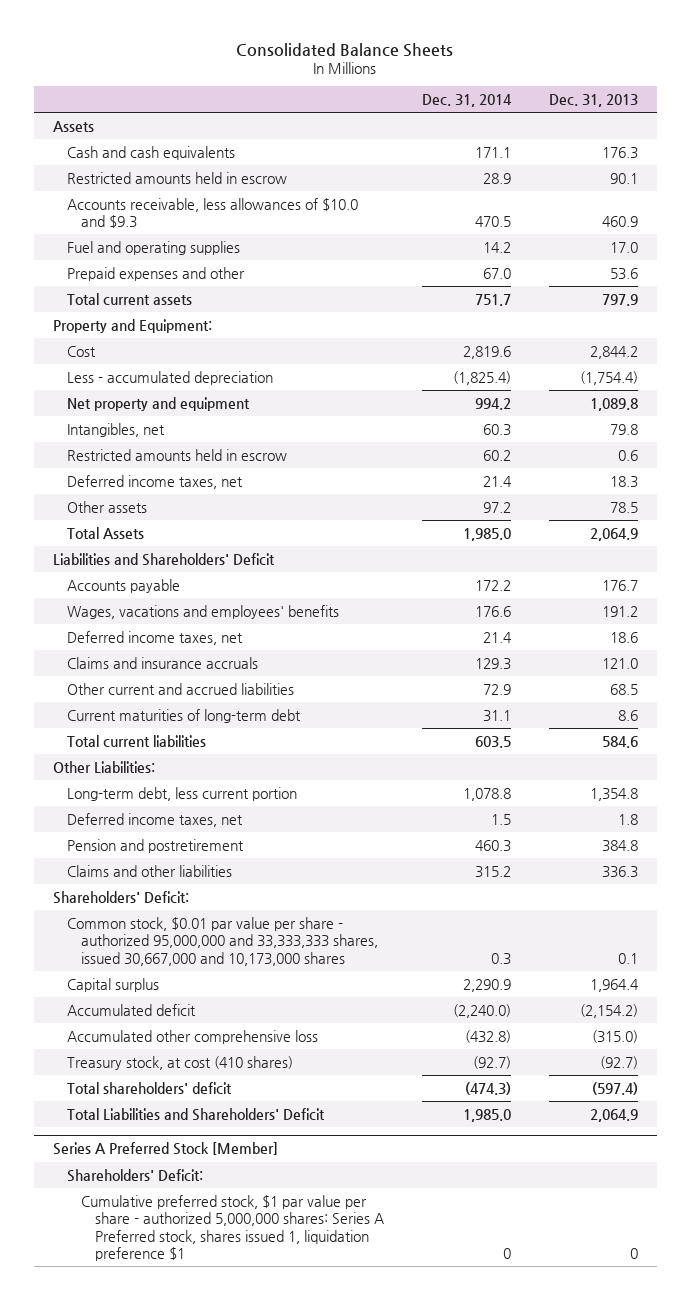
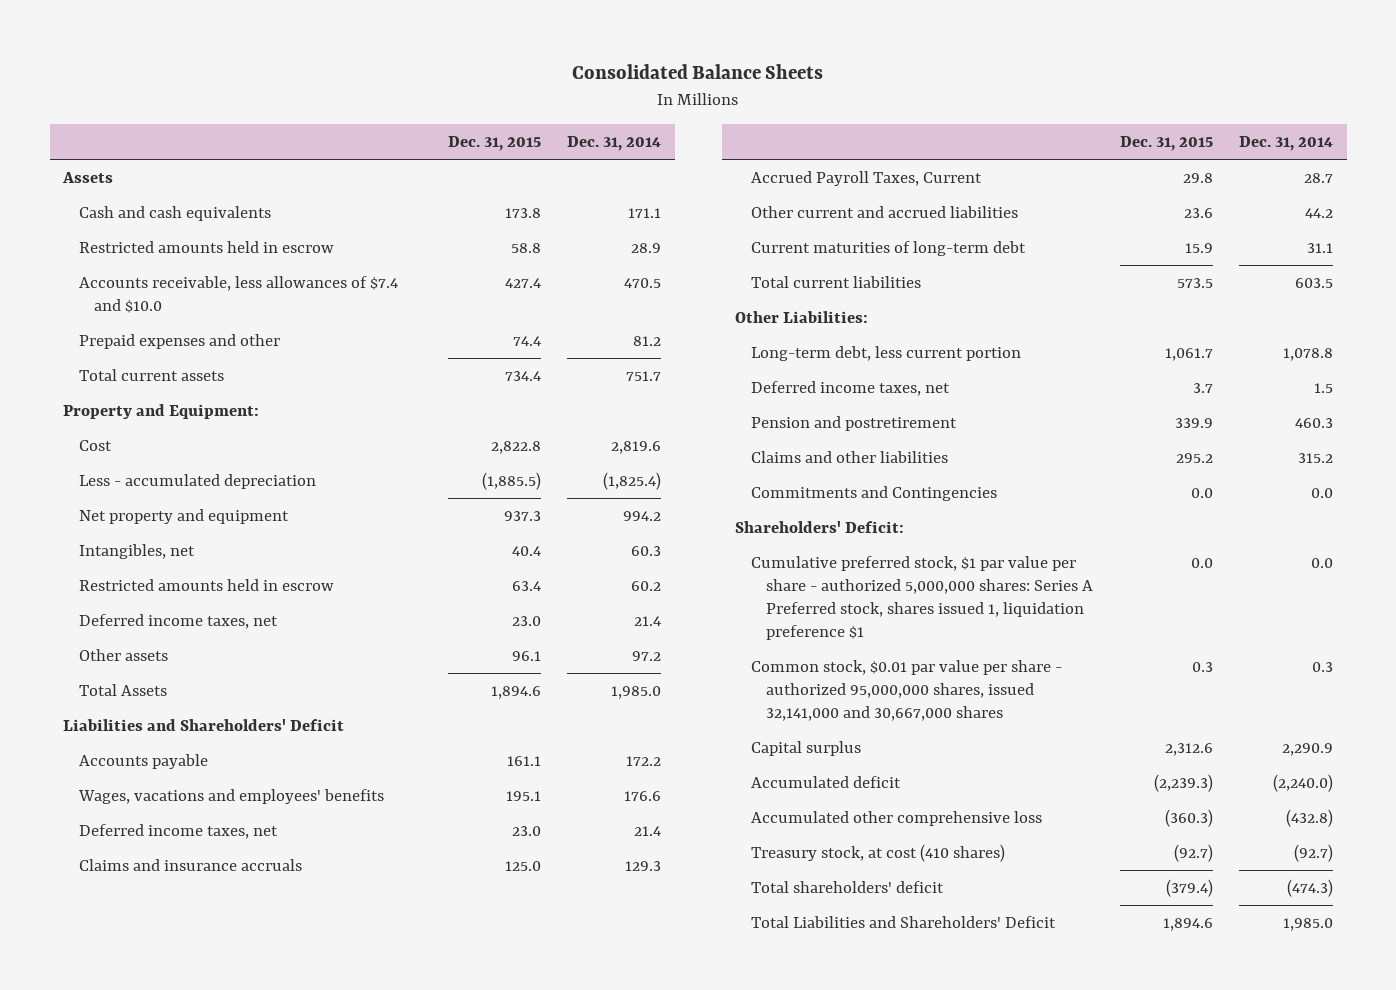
- | Dec. 31, 2014 | Dec. 31, 2013
+ | Dec. 31, 2015 | Dec. 31, 2014
- Accounts receivable, less allowances of $10.0 and $9.3 | 470.5 | 460.9
- Fuel and operating supplies | 14.2 | 17.0
- Prepaid expenses and other | 67.0 | 53.6
+ Accounts receivable, less allowances of $7.4 and $10.0 | 427.4 | 470.5
+ Prepaid expenses and other | 74.4 | 81.2
- Other current and accrued liabilities | 72.9 | 68.5
+ Accrued Payroll Taxes, Current | 29.8 | 28.7
+ Other current and accrued liabilities | 23.6 | 44.2
+ Commitments and Contingencies | 0.0 | 0.0
- Common stock, $0.01 par value per share - authorized 95,000,000 and 33,333,333 shares, issued 30,667,000 and 10,173,000 shares | 0.3 | 0.1
+ Cumulative preferred stock, $1 par value per share - authorized 5,000,000 shares: Series A Preferred stock, shares issued 1, liquidation preference $1 | 0.0 | 0.0
+ Common stock, $0.01 par value per share - authorized 95,000,000 shares, issued 32,141,000 and 30,667,000 shares | 0.3 | 0.3
- Series A Preferred Stock [Member]
- Shareholders' Deficit:
- Cumulative preferred stock, $1 par value per share - authorized 5,000,000 shares: Series A Preferred stock, shares issued 1, liquidation preference $1 | 0 | 0

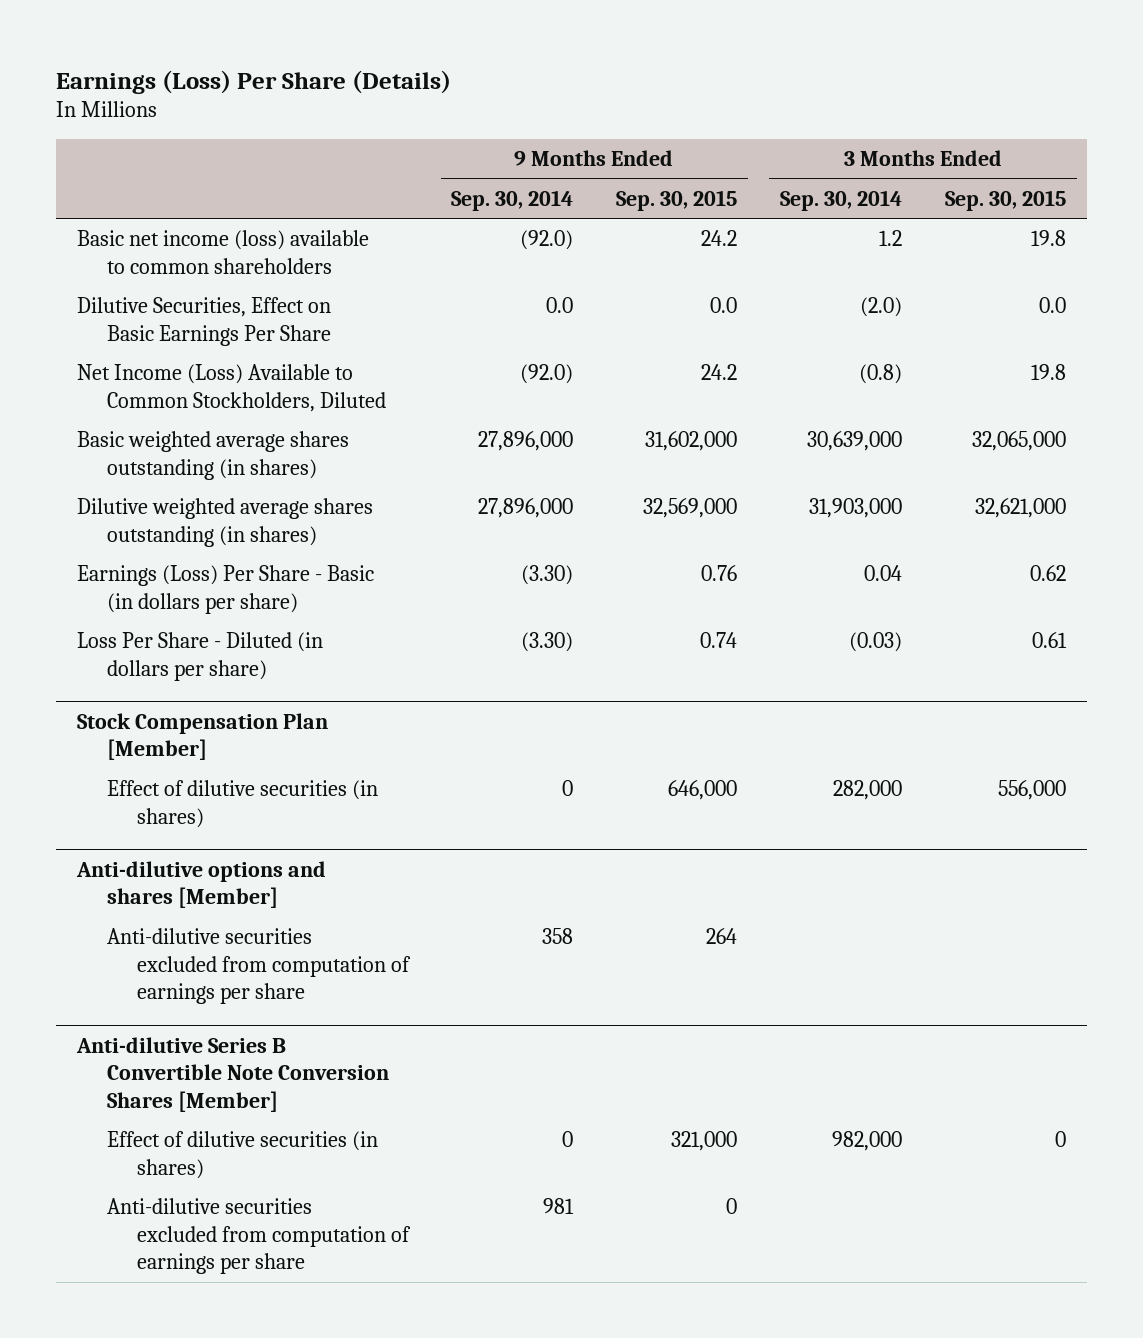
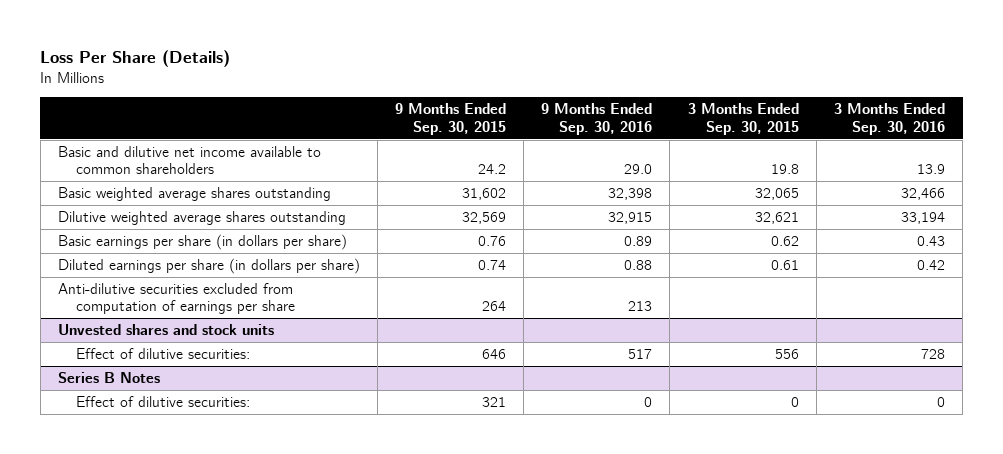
- Earnings (Loss) Per Share (Details)
+ Loss Per Share (Details)
- | 9 Months Ended Sep. 30, 2014 | 9 Months Ended Sep. 30, 2015 | 3 Months Ended Sep. 30, 2014 | 3 Months Ended Sep. 30, 2015
+ | 9 Months Ended Sep. 30, 2015 | 9 Months Ended Sep. 30, 2016 | 3 Months Ended Sep. 30, 2015 | 3 Months Ended Sep. 30, 2016
- Basic net income (loss) available to common shareholders | (92.0) | 24.2 | 1.2 | 19.8
- Dilutive Securities, Effect on Basic Earnings Per Share | 0.0 | 0.0 | (2.0) | 0.0
- Net Income (Loss) Available to Common Stockholders, Diluted | (92.0) | 24.2 | (0.8) | 19.8
- Basic weighted average shares outstanding (in shares) | 27,896,000 | 31,602,000 | 30,639,000 | 32,065,000
- Dilutive weighted average shares outstanding (in shares) | 27,896,000 | 32,569,000 | 31,903,000 | 32,621,000
- Earnings (Loss) Per Share - Basic (in dollars per share) | (3.30) | 0.76 | 0.04 | 0.62
- Loss Per Share - Diluted (in dollars per share) | (3.30) | 0.74 | (0.03) | 0.61
- Stock Compensation Plan [Member]
- Effect of dilutive securities (in shares) | 0 | 646,000 | 282,000 | 556,000
- Anti-dilutive options and shares [Member]
+ Basic and dilutive net income available to common shareholders | 24.2 | 29.0 | 19.8 | 13.9
+ Basic weighted average shares outstanding | 31,602 | 32,398 | 32,065 | 32,466
+ Dilutive weighted average shares outstanding | 32,569 | 32,915 | 32,621 | 33,194
+ Basic earnings per share (in dollars per share) | 0.76 | 0.89 | 0.62 | 0.43
+ Diluted earnings per share (in dollars per share) | 0.74 | 0.88 | 0.61 | 0.42
- Anti-dilutive Series B Convertible Note Conversion Shares [Member]
- Effect of dilutive securities (in shares) | 0 | 321,000 | 982,000 | 0
- Anti-dilutive securities excluded from computation of earnings per share | 981 | 0 | |
+ Unvested shares and stock units
+ Effect of dilutive securities: | 646 | 517 | 556 | 728
+ Series B Notes
+ Effect of dilutive securities: | 321 | 0 | 0 | 0

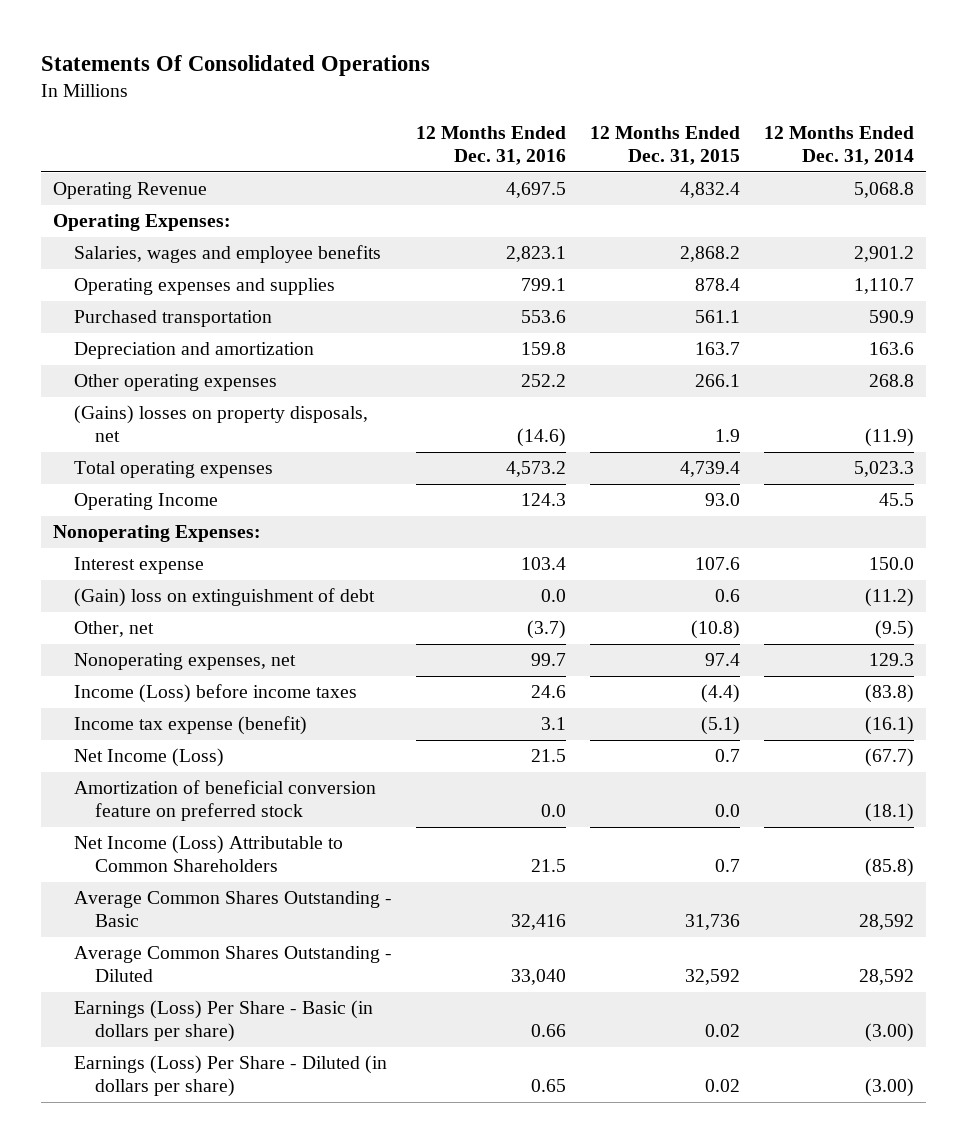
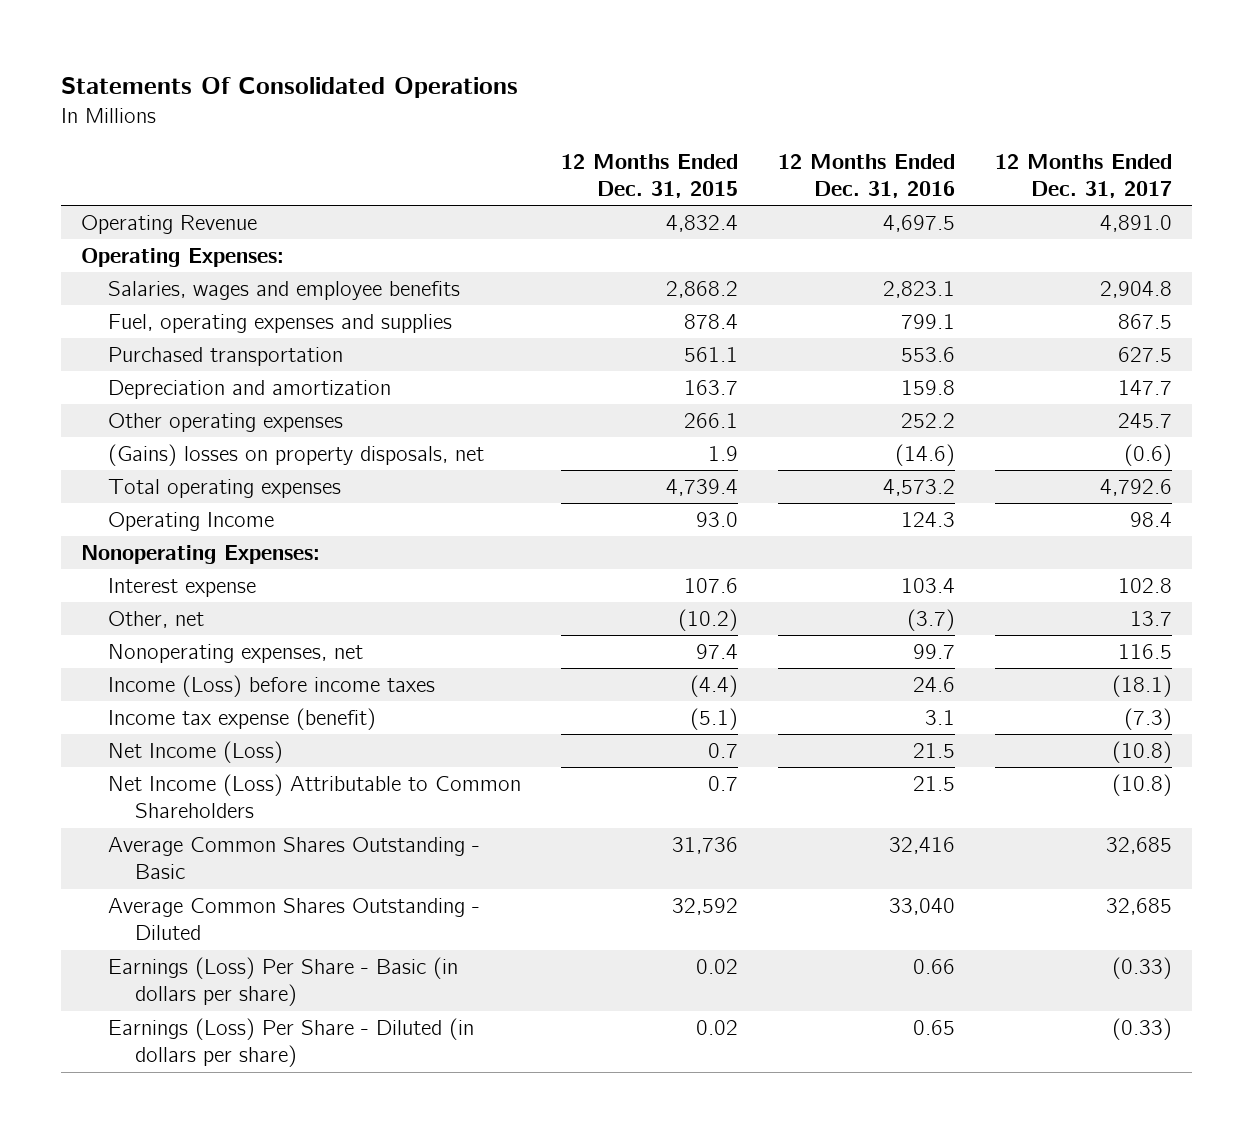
- | 12 Months Ended Dec. 31, 2016 | 12 Months Ended Dec. 31, 2015 | 12 Months Ended Dec. 31, 2014
+ | 12 Months Ended Dec. 31, 2015 | 12 Months Ended Dec. 31, 2016 | 12 Months Ended Dec. 31, 2017
- Operating expenses and supplies | 799.1 | 878.4 | 1,110.7
+ Fuel, operating expenses and supplies | 878.4 | 799.1 | 867.5
- (Gain) loss on extinguishment of debt | 0.0 | 0.6 | (11.2)
- Other, net | (3.7) | (10.8) | (9.5)
+ Other, net | (10.2) | (3.7) | 13.7
- Amortization of beneficial conversion feature on preferred stock | 0.0 | 0.0 | (18.1)

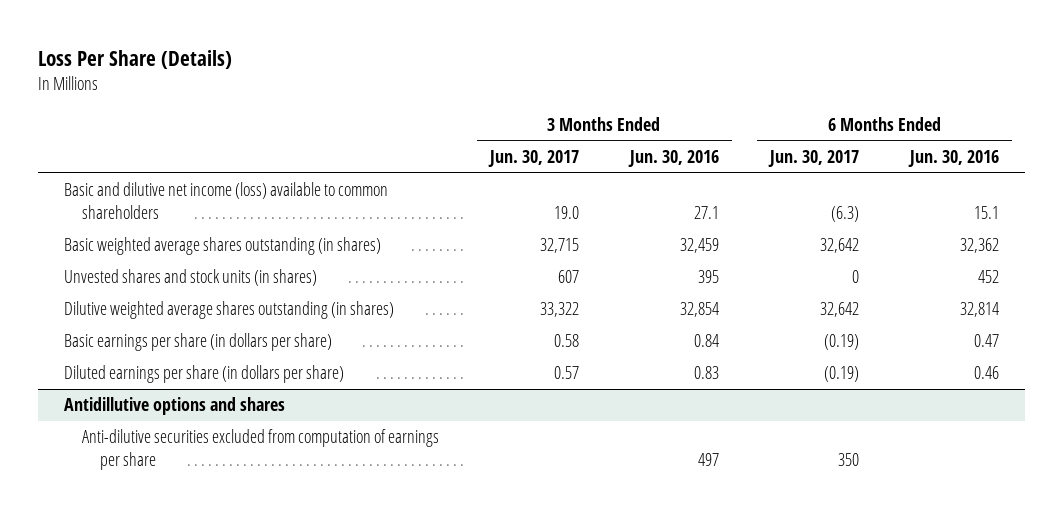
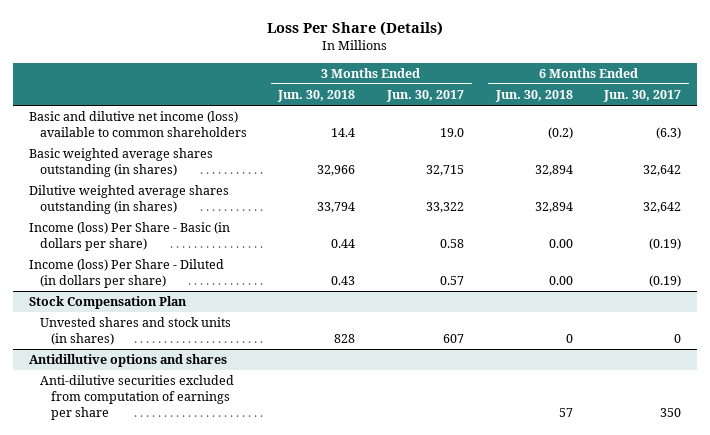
- | 3 Months Ended Jun. 30, 2017 | 3 Months Ended Jun. 30, 2016 | 6 Months Ended Jun. 30, 2017 | 6 Months Ended Jun. 30, 2016
+ | 3 Months Ended Jun. 30, 2018 | 3 Months Ended Jun. 30, 2017 | 6 Months Ended Jun. 30, 2018 | 6 Months Ended Jun. 30, 2017
- Unvested shares and stock units (in shares) | 607 | 395 | 0 | 452
- Basic earnings per share (in dollars per share) | 0.58 | 0.84 | (0.19) | 0.47
- Diluted earnings per share (in dollars per share) | 0.57 | 0.83 | (0.19) | 0.46
+ Income (loss) Per Share - Basic (in dollars per share) | 0.44 | 0.58 | 0.00 | (0.19)
+ Income (loss) Per Share - Diluted (in dollars per share) | 0.43 | 0.57 | 0.00 | (0.19)
+ Stock Compensation Plan
+ Unvested shares and stock units (in shares) | 828 | 607 | 0 | 0

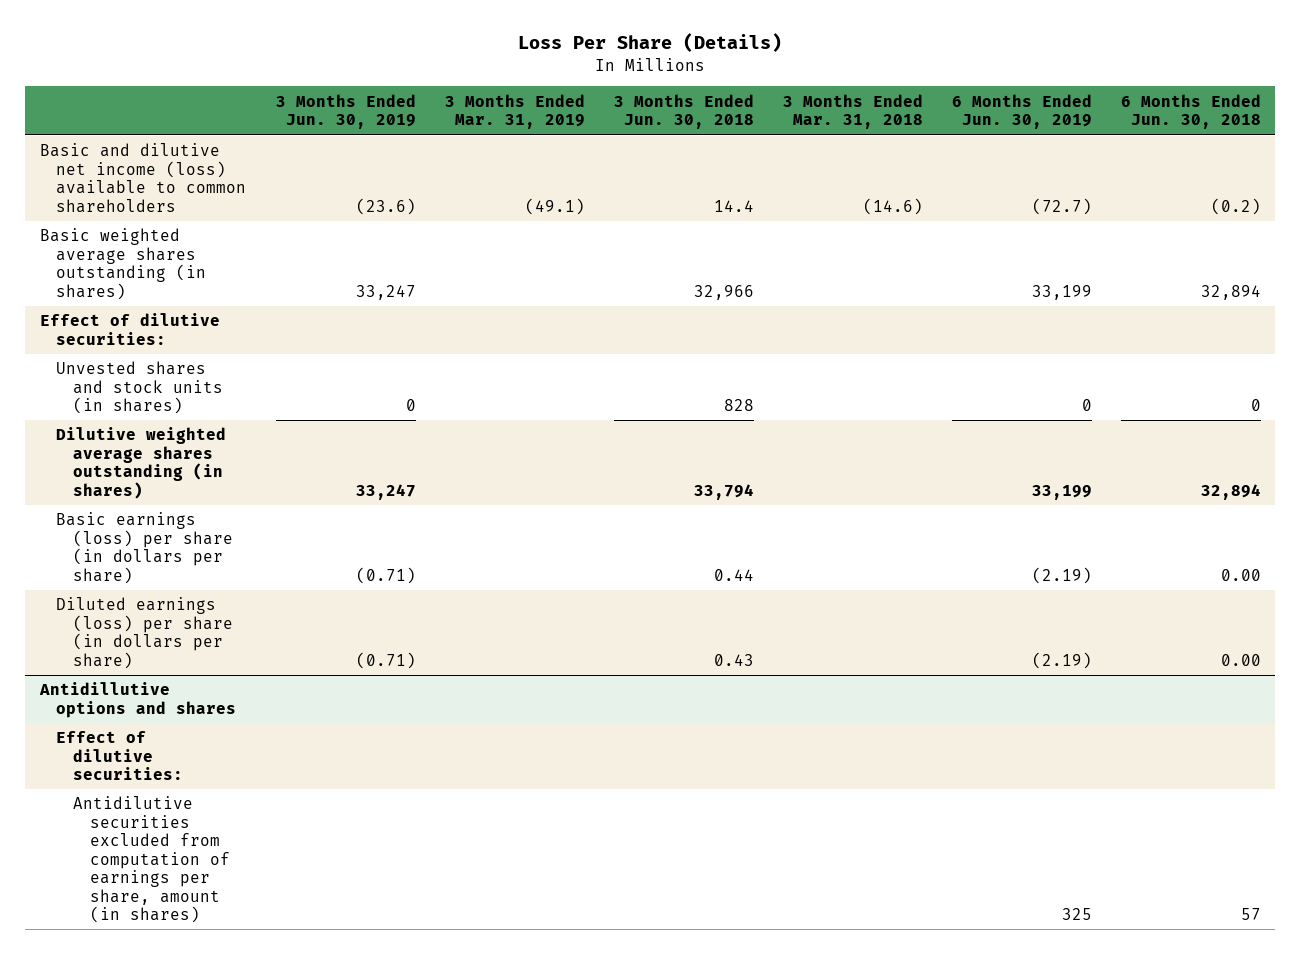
- | 3 Months Ended Jun. 30, 2018 | 3 Months Ended Jun. 30, 2017 | 6 Months Ended Jun. 30, 2018 | 6 Months Ended Jun. 30, 2017
+ | 3 Months Ended Jun. 30, 2019 | 3 Months Ended Mar. 31, 2019 | 3 Months Ended Jun. 30, 2018 | 3 Months Ended Mar. 31, 2018 | 6 Months Ended Jun. 30, 2019 | 6 Months Ended Jun. 30, 2018
- Income (loss) Per Share - Basic (in dollars per share) | 0.44 | 0.58 | 0.00 | (0.19)
- Income (loss) Per Share - Diluted (in dollars per share) | 0.43 | 0.57 | 0.00 | (0.19)
- Stock Compensation Plan
+ Effect of dilutive securities:
moved down: Dilutive weighted average shares outstanding (in shares) | 33,247 | | 33,794 | | 33,199 | 32,894
+ Basic earnings (loss) per share (in dollars per share) | (0.71) | | 0.44 | | (2.19) | 0.00
+ Diluted earnings (loss) per share (in dollars per share) | (0.71) | | 0.43 | | (2.19) | 0.00
@ Antidillutive options and shares
- Anti-dilutive securities excluded from computation of earnings per share | | | 57 | 350
+ Effect of dilutive securities:
+ Antidilutive securities excluded from computation of earnings per share, amount (in shares) | | | | | 325 | 57

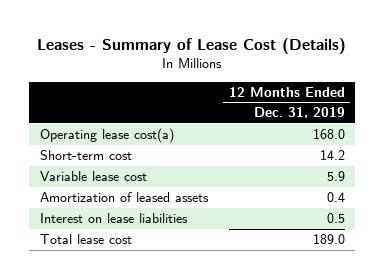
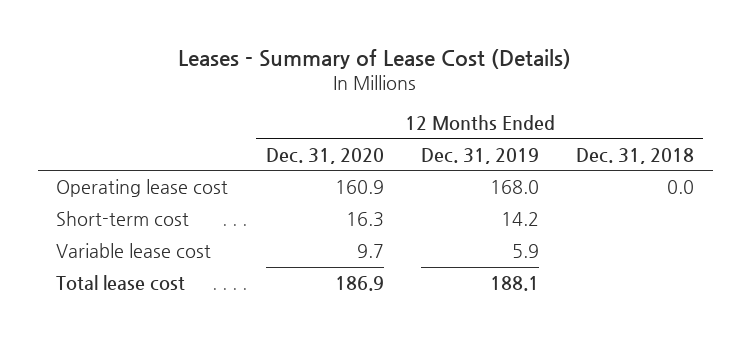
- | 12 Months Ended Dec. 31, 2019
+ | 12 Months Ended Dec. 31, 2020 | 12 Months Ended Dec. 31, 2019 | 12 Months Ended Dec. 31, 2018
- Operating lease cost(a) | 168.0
+ Operating lease cost | 160.9 | 168.0 | 0.0
- Amortization of leased assets | 0.4
- Interest on lease liabilities | 0.5
- Total lease cost | 189.0
+ Total lease cost | 186.9 | 188.1 |

